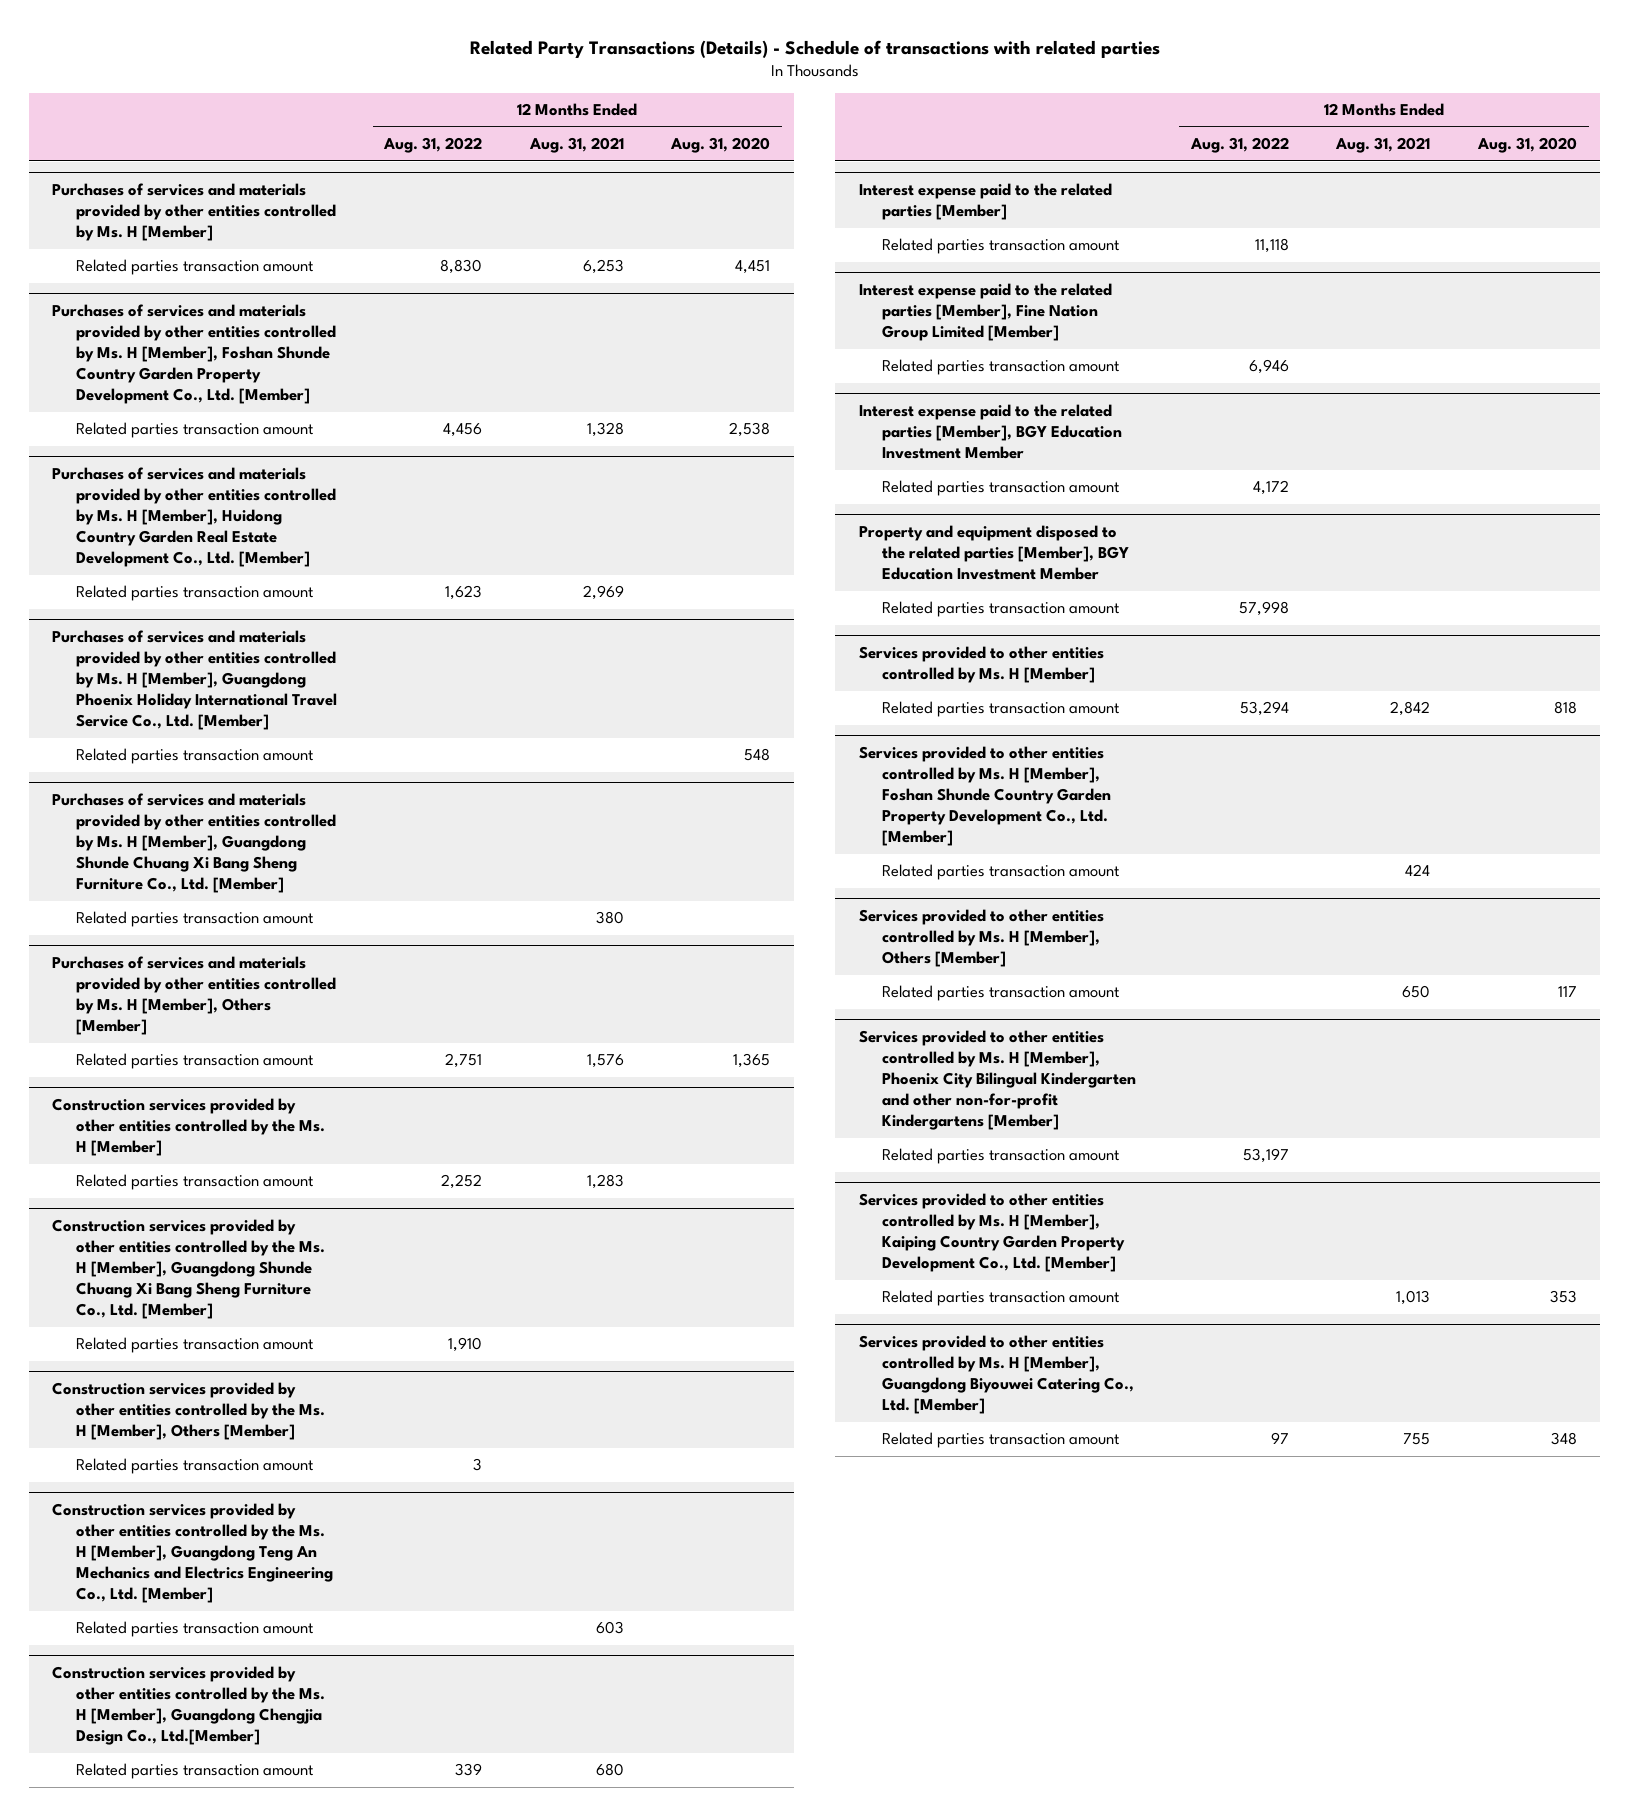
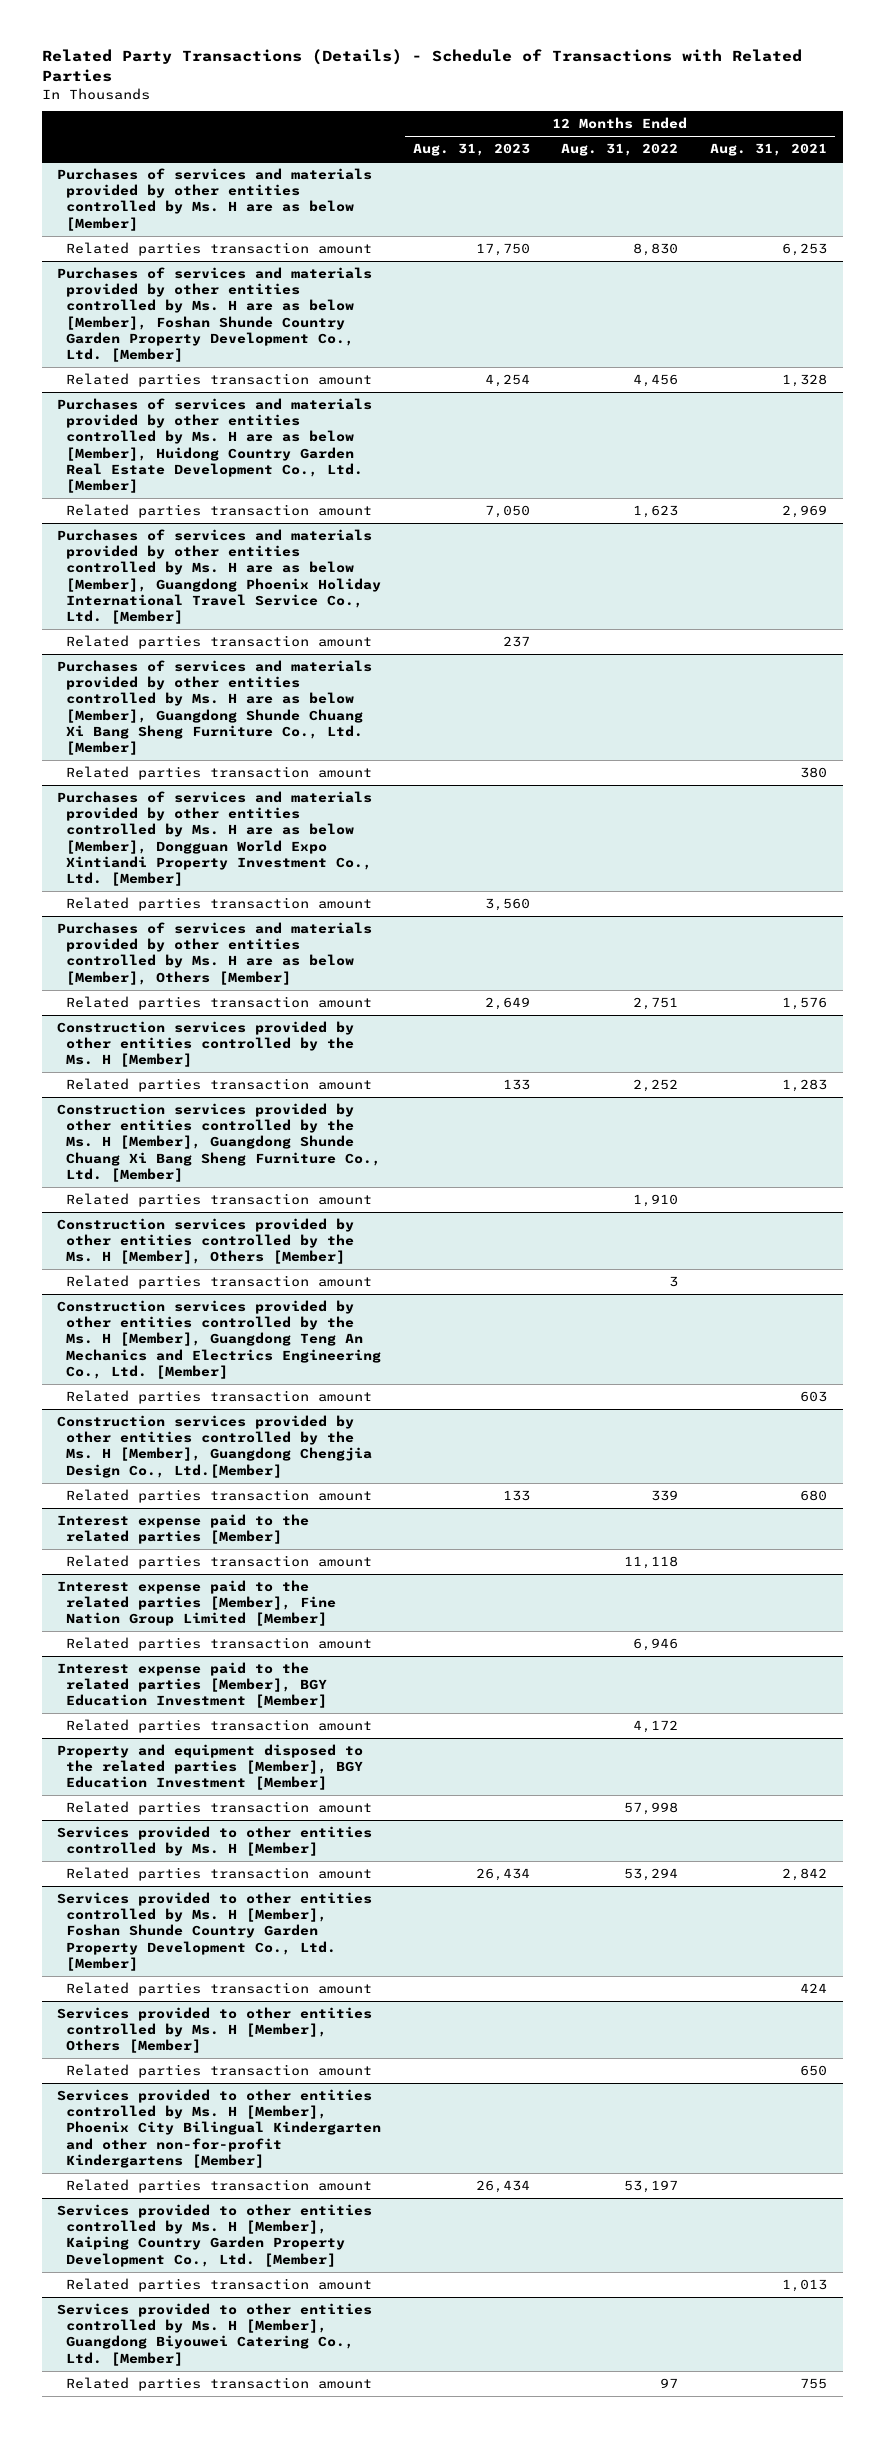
- Related Party Transactions (Details) - Schedule of transactions with related parties
+ Related Party Transactions (Details) - Schedule of Transactions with Related Parties
- | 12 Months Ended Aug. 31, 2022 | 12 Months Ended Aug. 31, 2021 | 12 Months Ended Aug. 31, 2020
+ | 12 Months Ended Aug. 31, 2023 | 12 Months Ended Aug. 31, 2022 | 12 Months Ended Aug. 31, 2021
- Purchases of services and materials provided by other entities controlled by Ms. H [Member]
+ Purchases of services and materials provided by other entities controlled by Ms. H are as below [Member]
- Purchases of services and materials provided by other entities controlled by Ms. H [Member], Foshan Shunde Country Garden Property Development Co., Ltd. [Member]
+ Purchases of services and materials provided by other entities controlled by Ms. H are as below [Member], Foshan Shunde Country Garden Property Development Co., Ltd. [Member]
- Purchases of services and materials provided by other entities controlled by Ms. H [Member], Huidong Country Garden Real Estate Development Co., Ltd. [Member]
+ Purchases of services and materials provided by other entities controlled by Ms. H are as below [Member], Huidong Country Garden Real Estate Development Co., Ltd. [Member]
- Purchases of services and materials provided by other entities controlled by Ms. H [Member], Guangdong Phoenix Holiday International Travel Service Co., Ltd. [Member]
+ Purchases of services and materials provided by other entities controlled by Ms. H are as below [Member], Guangdong Phoenix Holiday International Travel Service Co., Ltd. [Member]
- Purchases of services and materials provided by other entities controlled by Ms. H [Member], Guangdong Shunde Chuang Xi Bang Sheng Furniture Co., Ltd. [Member]
+ Purchases of services and materials provided by other entities controlled by Ms. H are as below [Member], Guangdong Shunde Chuang Xi Bang Sheng Furniture Co., Ltd. [Member]
- Purchases of services and materials provided by other entities controlled by Ms. H [Member], Others [Member]
+ Purchases of services and materials provided by other entities controlled by Ms. H are as below [Member], Dongguan World Expo Xintiandi Property Investment Co., Ltd. [Member]
+ Related parties transaction amount | 3,560 | |
+ Purchases of services and materials provided by other entities controlled by Ms. H are as below [Member], Others [Member]
- Interest expense paid to the related parties [Member], BGY Education Investment Member
+ Interest expense paid to the related parties [Member], BGY Education Investment [Member]
- Property and equipment disposed to the related parties [Member], BGY Education Investment Member
+ Property and equipment disposed to the related parties [Member], BGY Education Investment [Member]

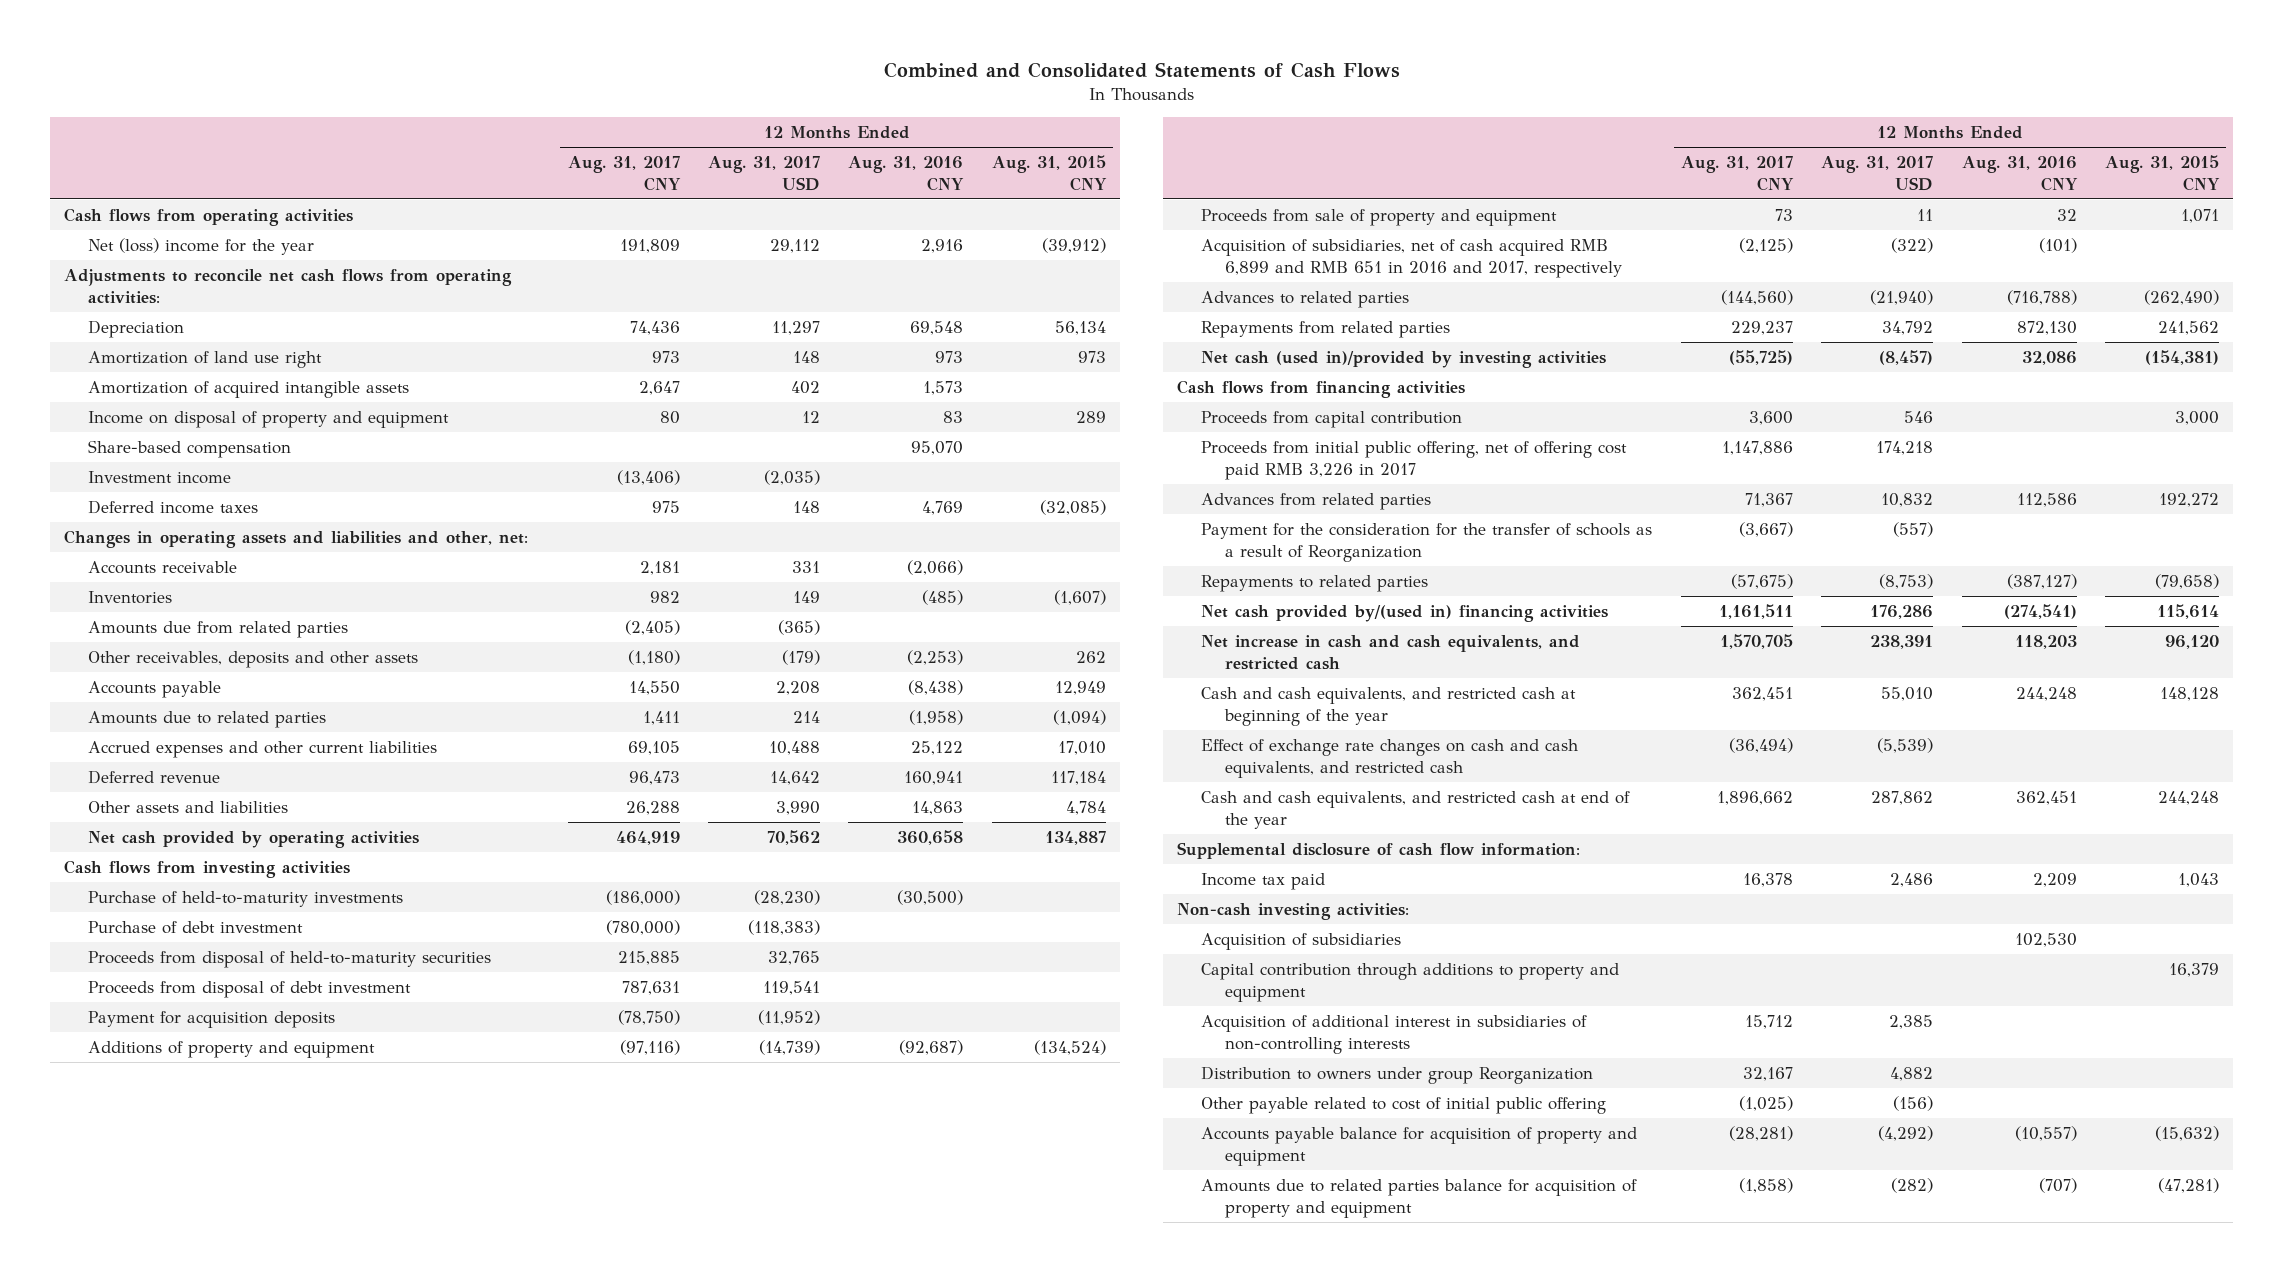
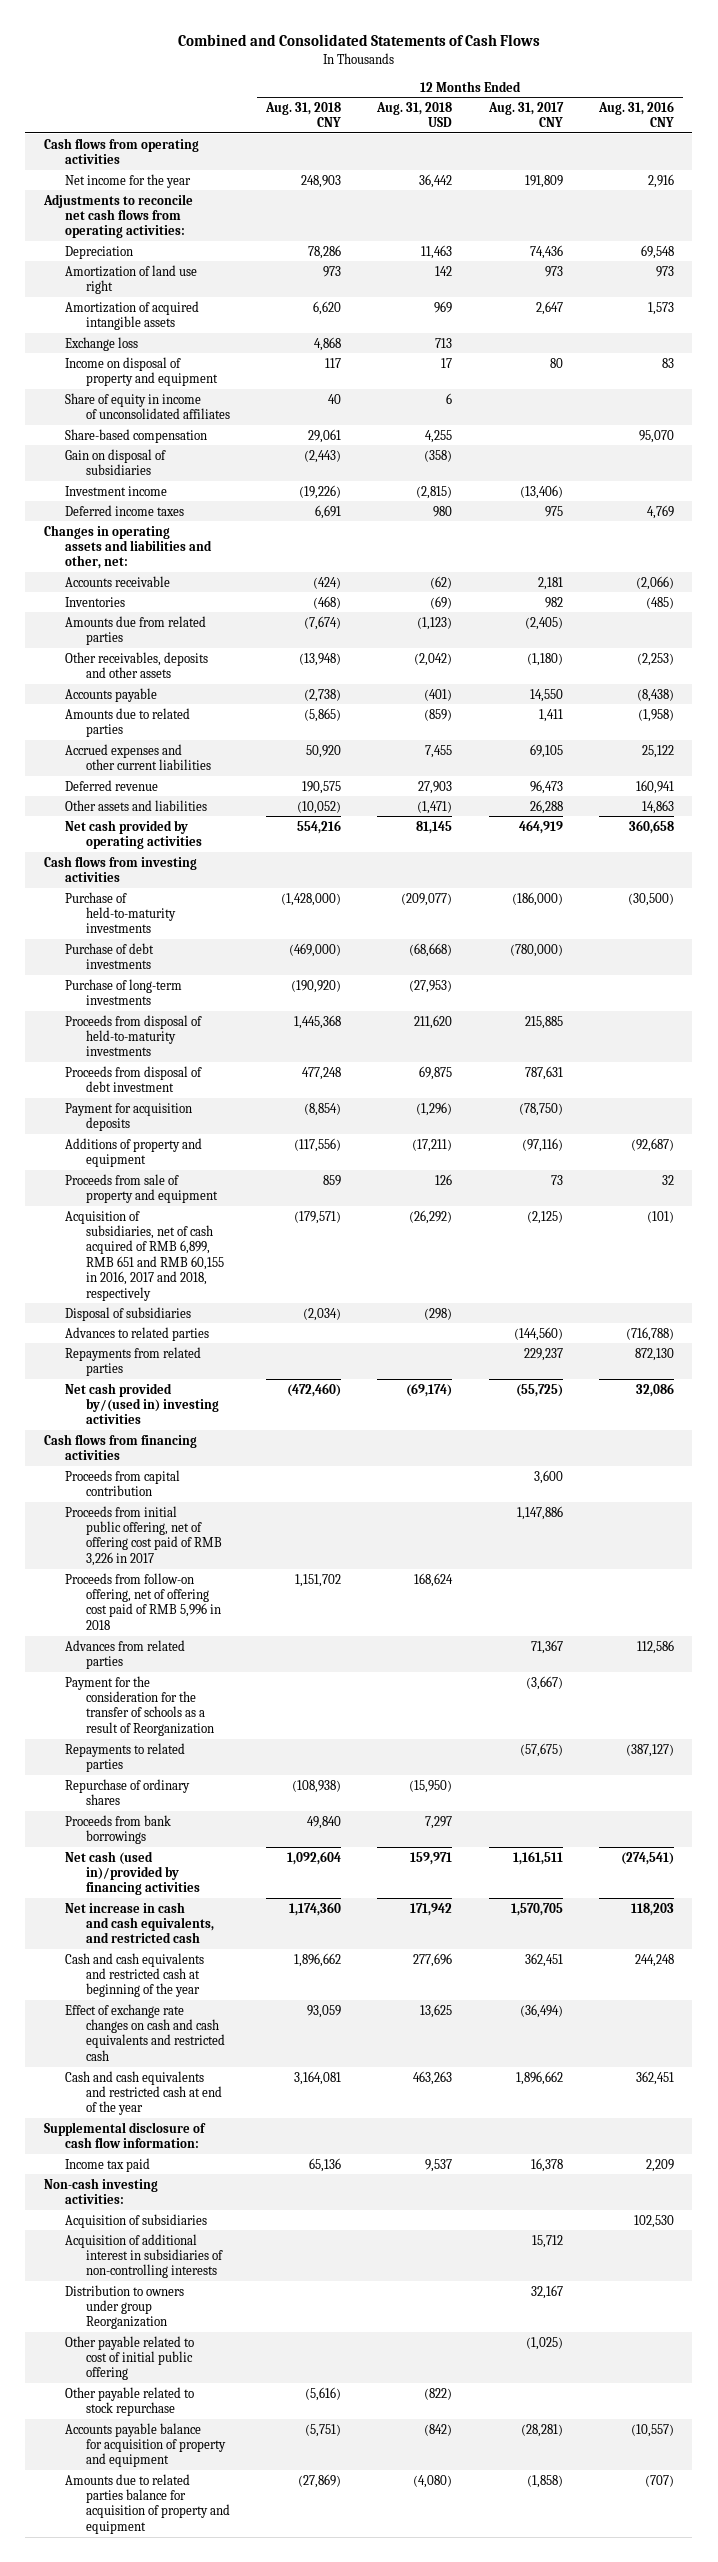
- | 12 Months Ended Aug. 31, 2017 CNY | 12 Months Ended Aug. 31, 2017 USD | 12 Months Ended Aug. 31, 2016 CNY | 12 Months Ended Aug. 31, 2015 CNY
+ | 12 Months Ended Aug. 31, 2018 CNY | 12 Months Ended Aug. 31, 2018 USD | 12 Months Ended Aug. 31, 2017 CNY | 12 Months Ended Aug. 31, 2016 CNY
- Net (loss) income for the year | 191,809 | 29,112 | 2,916 | (39,912)
+ Net income for the year | 248,903 | 36,442 | 191,809 | 2,916
+ Exchange loss | 4,868 | 713 | |
+ Share of equity in income of unconsolidated affiliates | 40 | 6 | |
+ Gain on disposal of subsidiaries | (2,443) | (358) | |
- Purchase of debt investment | (780,000) | (118,383) | |
- Proceeds from disposal of held-to-maturity securities | 215,885 | 32,765 | |
+ Purchase of debt investments | (469,000) | (68,668) | (780,000) |
+ Purchase of long-term investments | (190,920) | (27,953) | |
+ Proceeds from disposal of held-to-maturity investments | 1,445,368 | 211,620 | 215,885 |
- Acquisition of subsidiaries, net of cash acquired RMB 6,899 and RMB 651 in 2016 and 2017, respectively | (2,125) | (322) | (101) |
+ Acquisition of subsidiaries, net of cash acquired of RMB 6,899, RMB 651 and RMB 60,155 in 2016, 2017 and 2018, respectively | (179,571) | (26,292) | (2,125) | (101)
+ Disposal of subsidiaries | (2,034) | (298) | |
- Net cash (used in)/provided by investing activities | (55,725) | (8,457) | 32,086 | (154,381)
+ Net cash provided by/(used in) investing activities | (472,460) | (69,174) | (55,725) | 32,086
- Proceeds from initial public offering, net of offering cost paid RMB 3,226 in 2017 | 1,147,886 | 174,218 | |
+ Proceeds from initial public offering, net of offering cost paid of RMB 3,226 in 2017 | | | 1,147,886 |
+ Proceeds from follow-on offering, net of offering cost paid of RMB 5,996 in 2018 | 1,151,702 | 168,624 | |
- Net cash provided by/(used in) financing activities | 1,161,511 | 176,286 | (274,541) | 115,614
+ Repurchase of ordinary shares | (108,938) | (15,950) | |
+ Proceeds from bank borrowings | 49,840 | 7,297 | |
+ Net cash (used in)/provided by financing activities | 1,092,604 | 159,971 | 1,161,511 | (274,541)
- Cash and cash equivalents, and restricted cash at beginning of the year | 362,451 | 55,010 | 244,248 | 148,128
- Effect of exchange rate changes on cash and cash equivalents, and restricted cash | (36,494) | (5,539) | |
- Cash and cash equivalents, and restricted cash at end of the year | 1,896,662 | 287,862 | 362,451 | 244,248
+ Cash and cash equivalents and restricted cash at beginning of the year | 1,896,662 | 277,696 | 362,451 | 244,248
+ Effect of exchange rate changes on cash and cash equivalents and restricted cash | 93,059 | 13,625 | (36,494) |
+ Cash and cash equivalents and restricted cash at end of the year | 3,164,081 | 463,263 | 1,896,662 | 362,451
- Capital contribution through additions to property and equipment | | | | 16,379
+ Other payable related to stock repurchase | (5,616) | (822) | |

